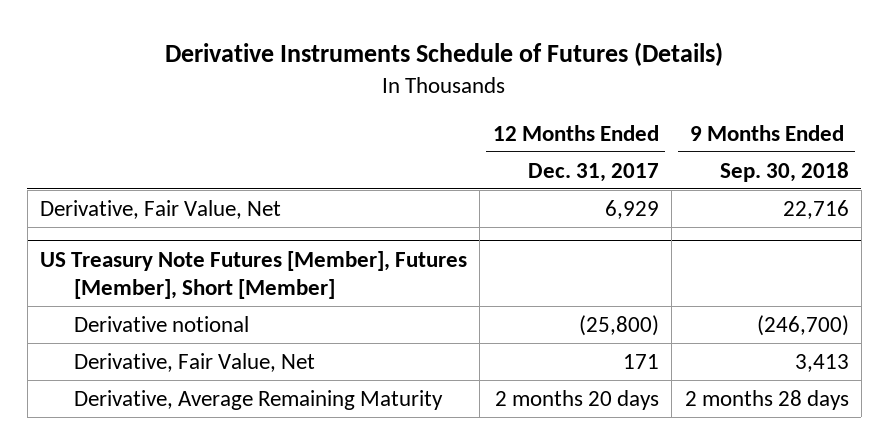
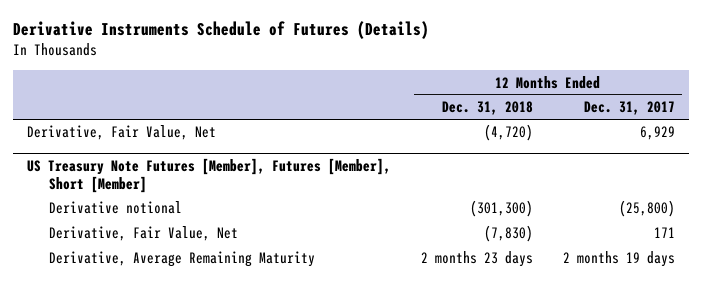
- | 12 Months Ended Dec. 31, 2017 | 9 Months Ended Sep. 30, 2018
+ | 12 Months Ended Dec. 31, 2018 | 12 Months Ended Dec. 31, 2017
@ US Treasury Note Futures [Member], Futures [Member], Short [Member]
- Derivative, Average Remaining Maturity | 2 months 20 days | 2 months 28 days
+ Derivative, Average Remaining Maturity | 2 months 23 days | 2 months 19 days

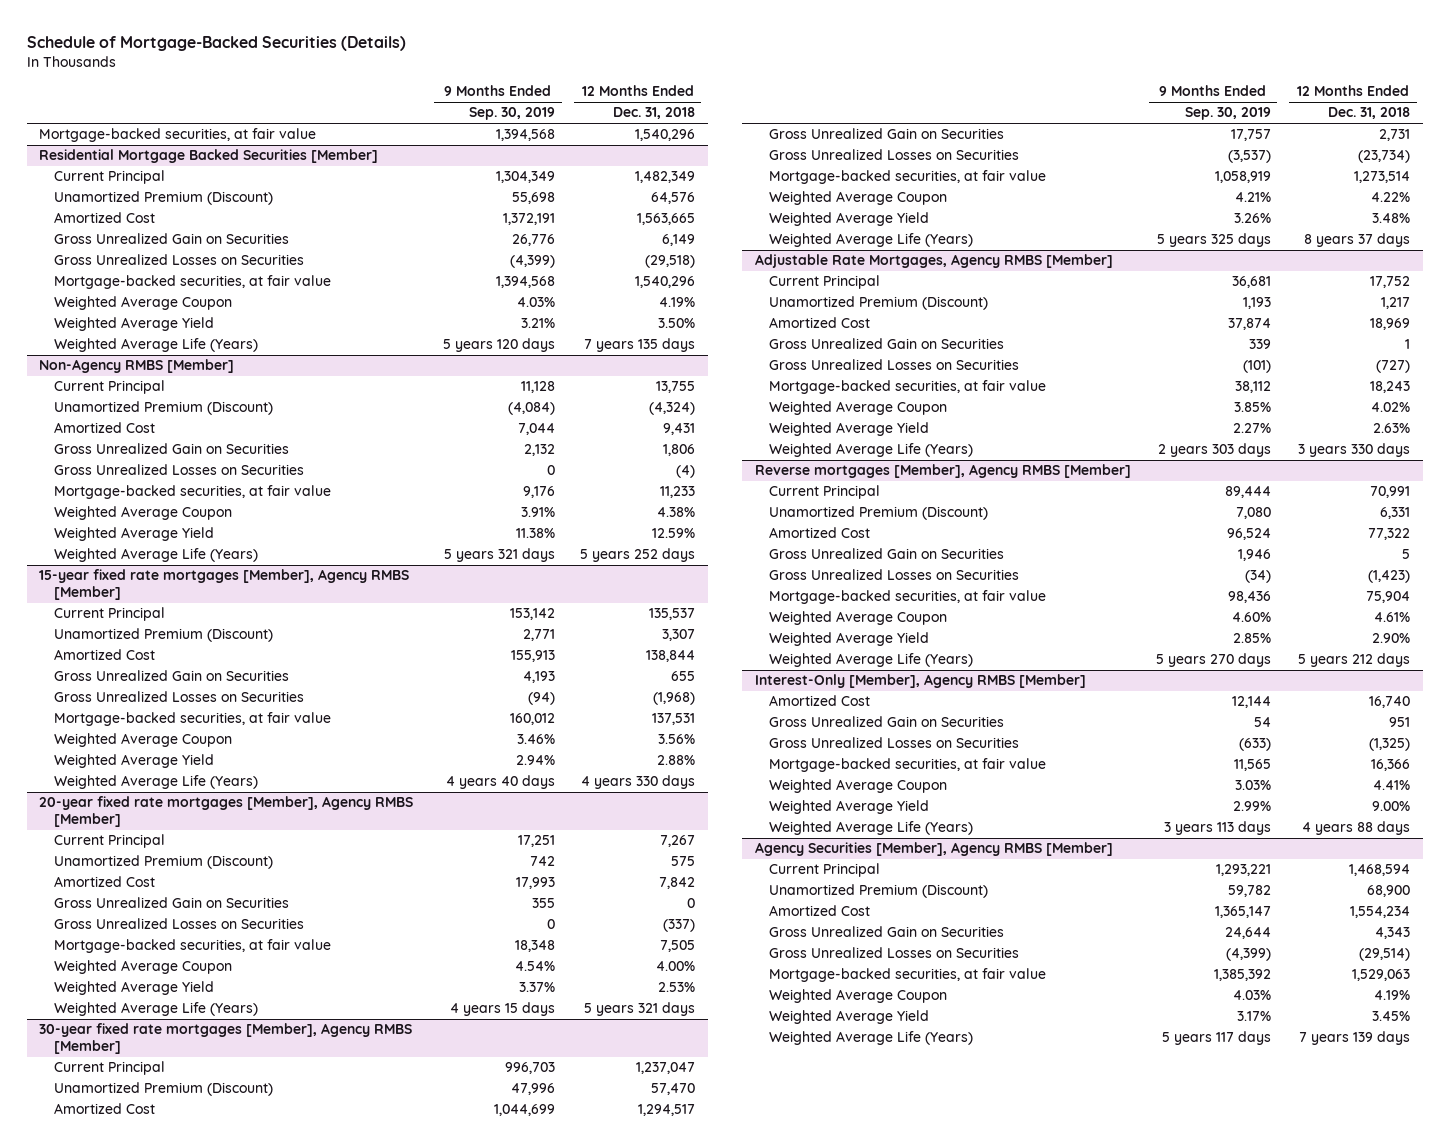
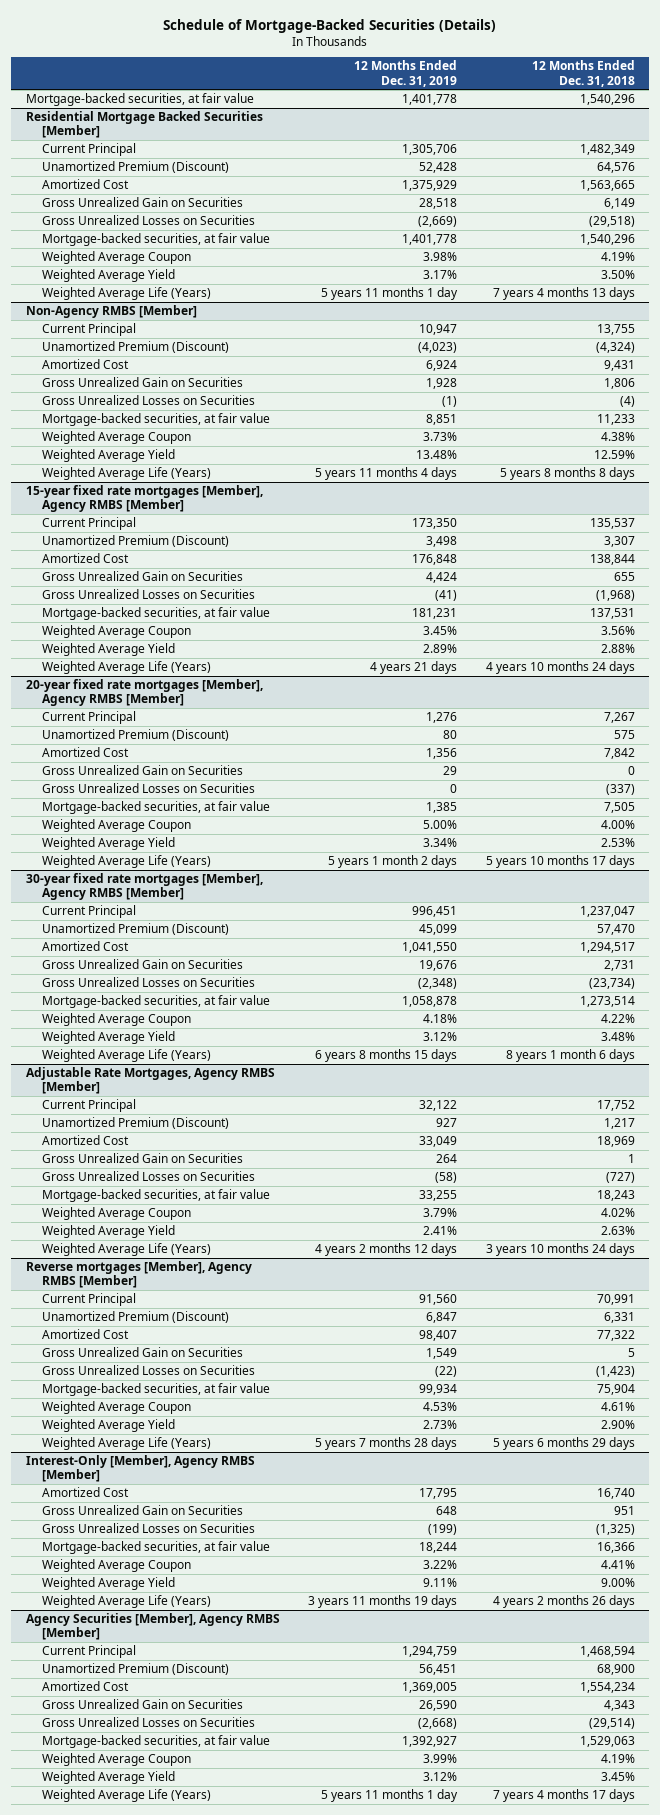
- | 9 Months Ended Sep. 30, 2019 | 12 Months Ended Dec. 31, 2018
+ | 12 Months Ended Dec. 31, 2019 | 12 Months Ended Dec. 31, 2018
@ Residential Mortgage Backed Securities [Member]
- Weighted Average Life (Years) | 5 years 120 days | 7 years 135 days
+ Weighted Average Life (Years) | 5 years 11 months 1 day | 7 years 4 months 13 days
@ Non-Agency RMBS [Member]
- Weighted Average Life (Years) | 5 years 321 days | 5 years 252 days
+ Weighted Average Life (Years) | 5 years 11 months 4 days | 5 years 8 months 8 days
@ 15-year fixed rate mortgages [Member], Agency RMBS [Member]
- Weighted Average Life (Years) | 4 years 40 days | 4 years 330 days
+ Weighted Average Life (Years) | 4 years 21 days | 4 years 10 months 24 days
@ 20-year fixed rate mortgages [Member], Agency RMBS [Member]
- Weighted Average Life (Years) | 4 years 15 days | 5 years 321 days
+ Weighted Average Life (Years) | 5 years 1 month 2 days | 5 years 10 months 17 days
@ 30-year fixed rate mortgages [Member], Agency RMBS [Member]
- Weighted Average Life (Years) | 5 years 325 days | 8 years 37 days
+ Weighted Average Life (Years) | 6 years 8 months 15 days | 8 years 1 month 6 days
@ Adjustable Rate Mortgages, Agency RMBS [Member]
- Weighted Average Life (Years) | 2 years 303 days | 3 years 330 days
+ Weighted Average Life (Years) | 4 years 2 months 12 days | 3 years 10 months 24 days
@ Reverse mortgages [Member], Agency RMBS [Member]
- Weighted Average Life (Years) | 5 years 270 days | 5 years 212 days
+ Weighted Average Life (Years) | 5 years 7 months 28 days | 5 years 6 months 29 days
@ Interest-Only [Member], Agency RMBS [Member]
- Weighted Average Life (Years) | 3 years 113 days | 4 years 88 days
+ Weighted Average Life (Years) | 3 years 11 months 19 days | 4 years 2 months 26 days
@ Agency Securities [Member], Agency RMBS [Member]
- Weighted Average Life (Years) | 5 years 117 days | 7 years 139 days
+ Weighted Average Life (Years) | 5 years 11 months 1 day | 7 years 4 months 17 days

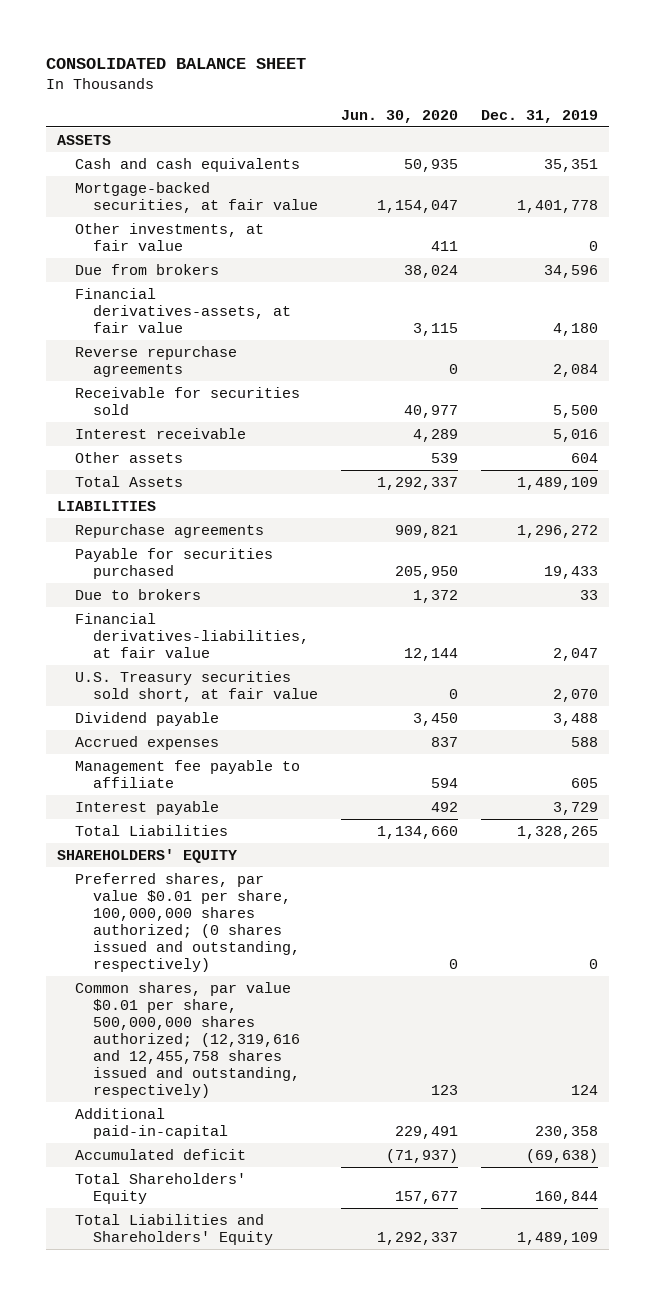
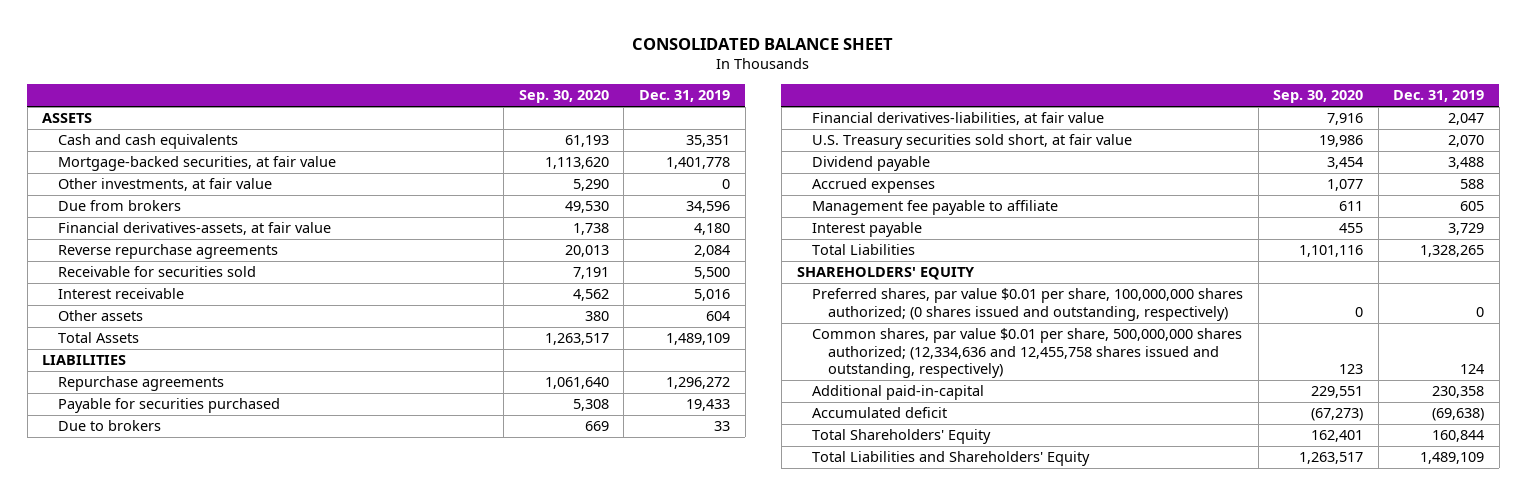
- | Jun. 30, 2020 | Dec. 31, 2019
+ | Sep. 30, 2020 | Dec. 31, 2019
- Common shares, par value $0.01 per share, 500,000,000 shares authorized; (12,319,616 and 12,455,758 shares issued and outstanding, respectively) | 123 | 124
+ Common shares, par value $0.01 per share, 500,000,000 shares authorized; (12,334,636 and 12,455,758 shares issued and outstanding, respectively) | 123 | 124

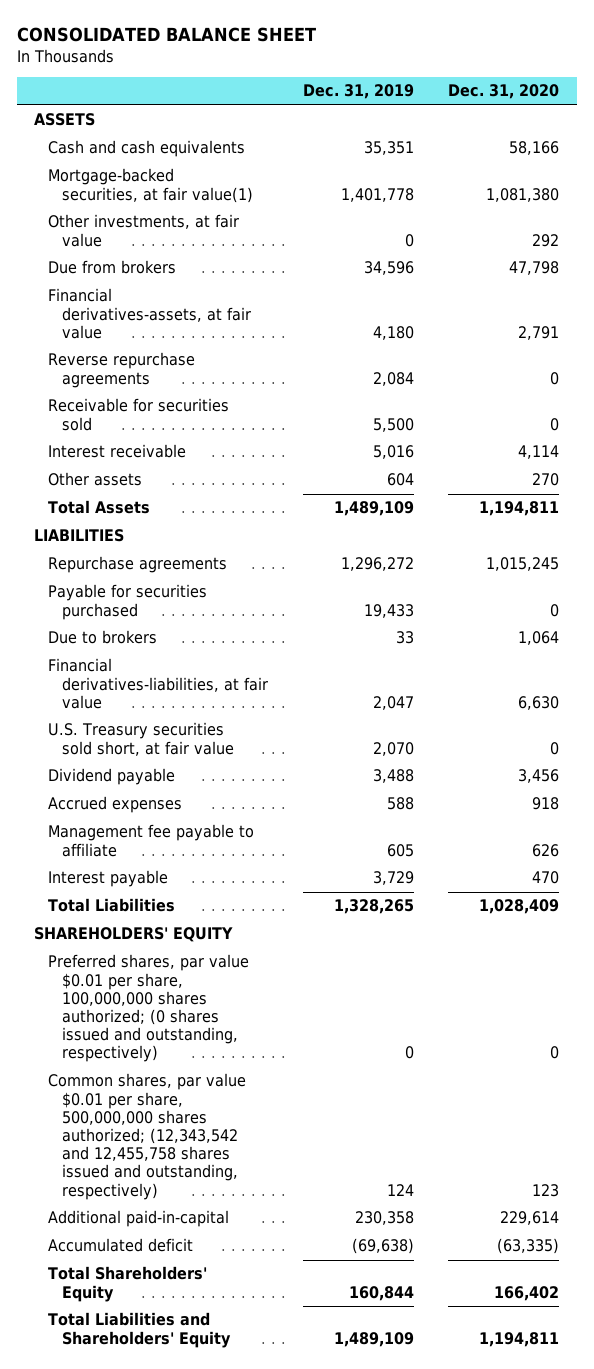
- | Sep. 30, 2020 | Dec. 31, 2019
+ | Dec. 31, 2019 | Dec. 31, 2020
- Mortgage-backed securities, at fair value | 1,113,620 | 1,401,778
+ Mortgage-backed securities, at fair value(1) | 1,401,778 | 1,081,380
- Common shares, par value $0.01 per share, 500,000,000 shares authorized; (12,334,636 and 12,455,758 shares issued and outstanding, respectively) | 123 | 124
+ Common shares, par value $0.01 per share, 500,000,000 shares authorized; (12,343,542 and 12,455,758 shares issued and outstanding, respectively) | 124 | 123

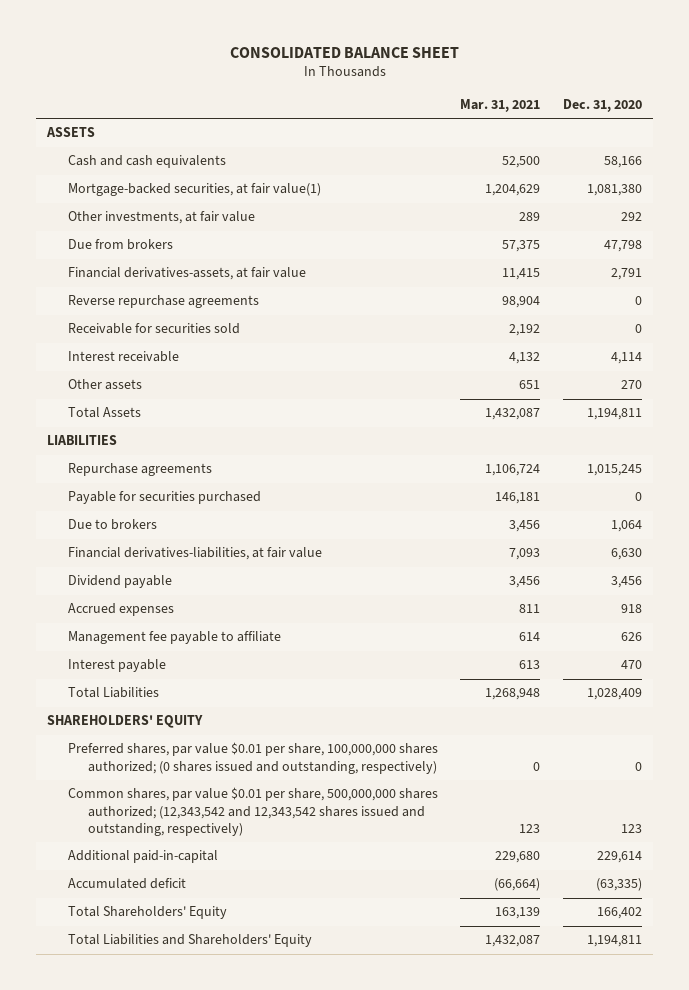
- | Dec. 31, 2019 | Dec. 31, 2020
+ | Mar. 31, 2021 | Dec. 31, 2020
- U.S. Treasury securities sold short, at fair value | 2,070 | 0
- Common shares, par value $0.01 per share, 500,000,000 shares authorized; (12,343,542 and 12,455,758 shares issued and outstanding, respectively) | 124 | 123
+ Common shares, par value $0.01 per share, 500,000,000 shares authorized; (12,343,542 and 12,343,542 shares issued and outstanding, respectively) | 123 | 123

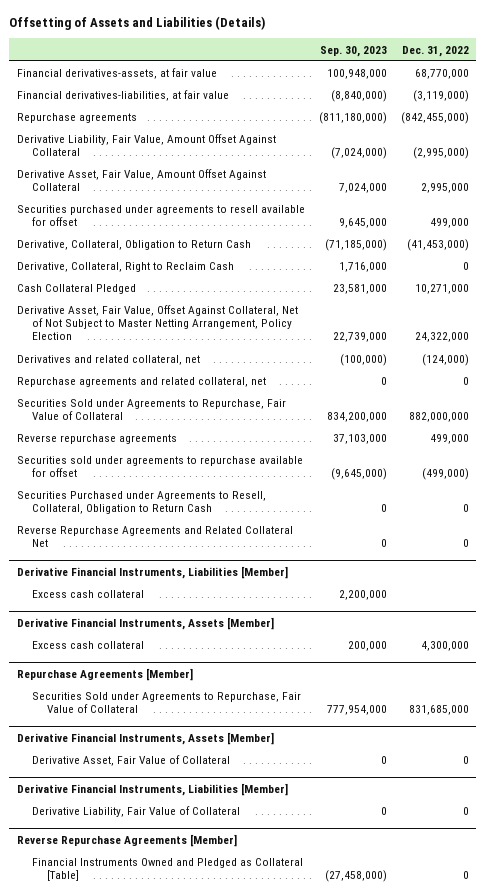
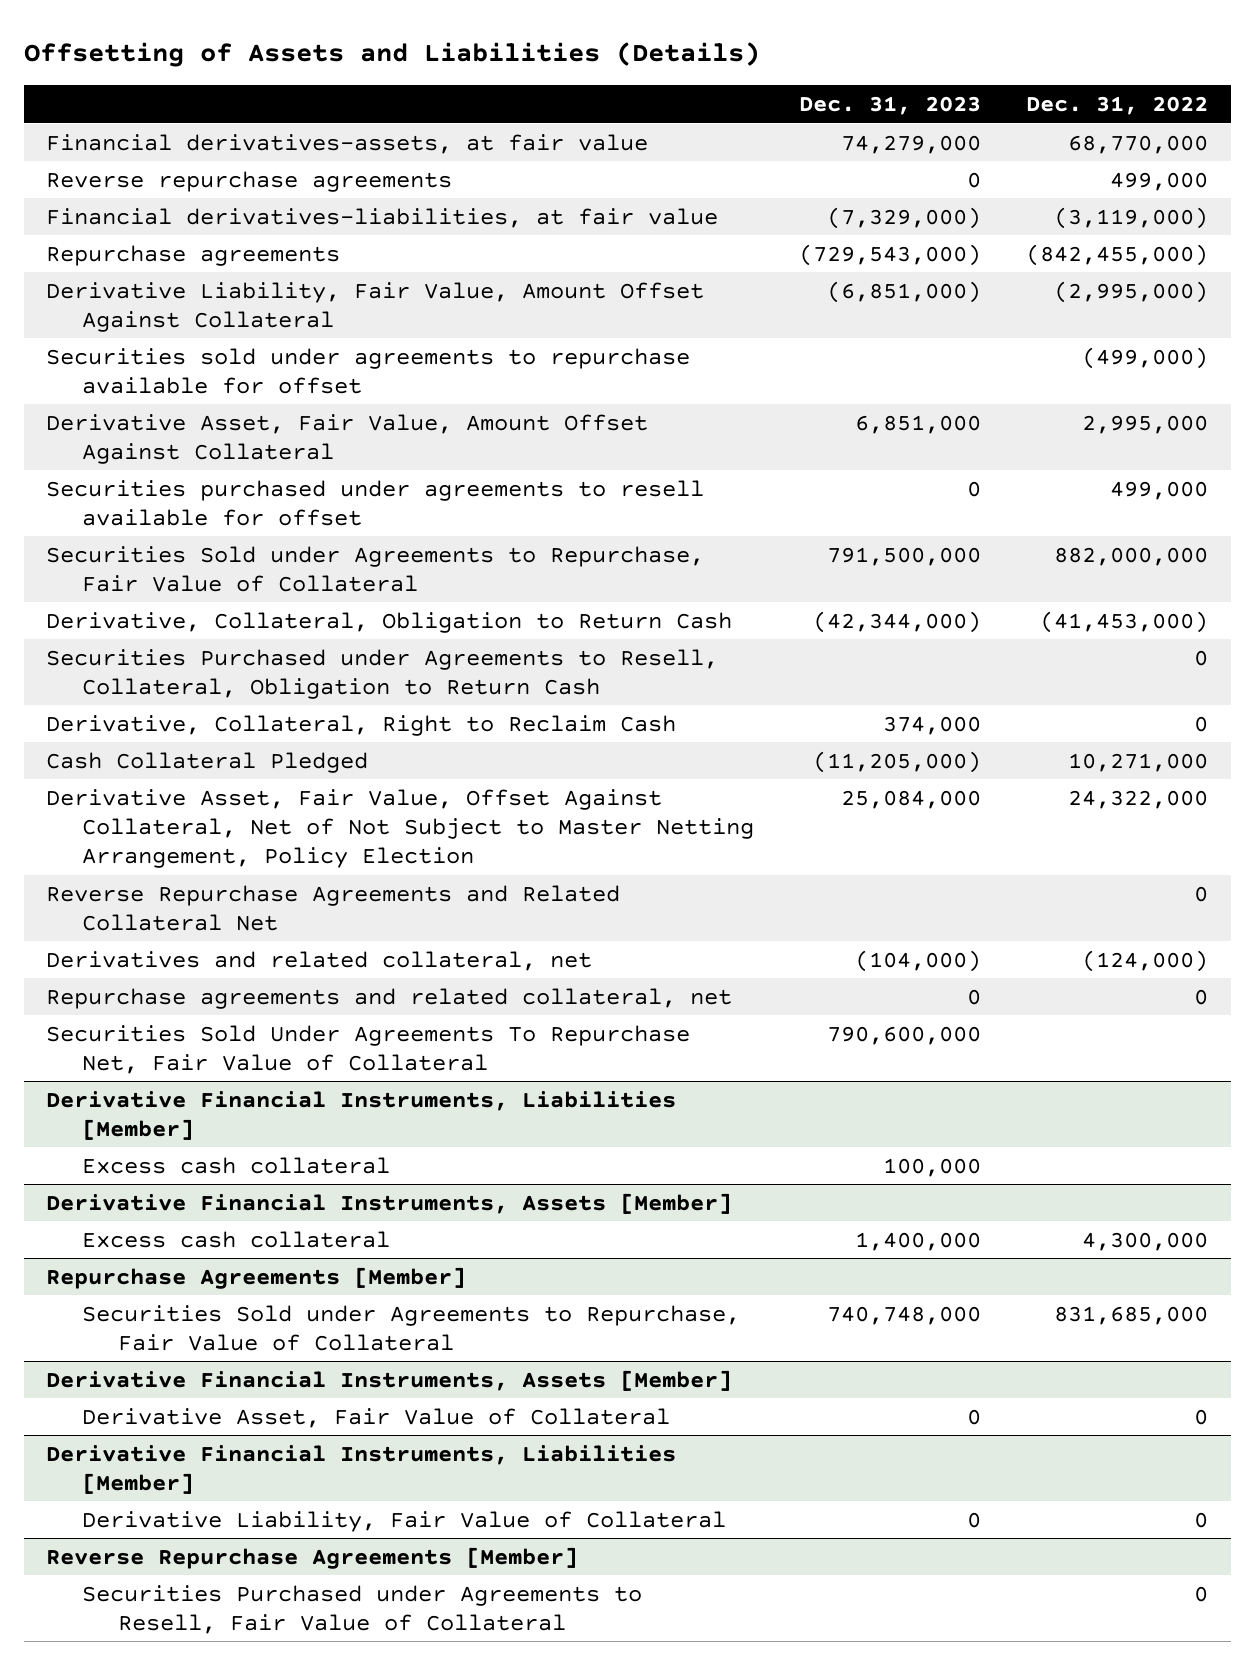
- | Sep. 30, 2023 | Dec. 31, 2022
+ | Dec. 31, 2023 | Dec. 31, 2022
moved up: Reverse repurchase agreements | 0 | 499,000
moved up: Securities sold under agreements to repurchase available for offset | | (499,000)
moved up: Securities Sold under Agreements to Repurchase, Fair Value of Collateral | 791,500,000 | 882,000,000
moved up: Securities Purchased under Agreements to Resell, Collateral, Obligation to Return Cash | | 0
moved up: Reverse Repurchase Agreements and Related Collateral Net | | 0
+ Securities Sold Under Agreements To Repurchase Net, Fair Value of Collateral | 790,600,000 |
@ Reverse Repurchase Agreements [Member]
- Financial Instruments Owned and Pledged as Collateral [Table] | (27,458,000) | 0
+ Securities Purchased under Agreements to Resell, Fair Value of Collateral | | 0

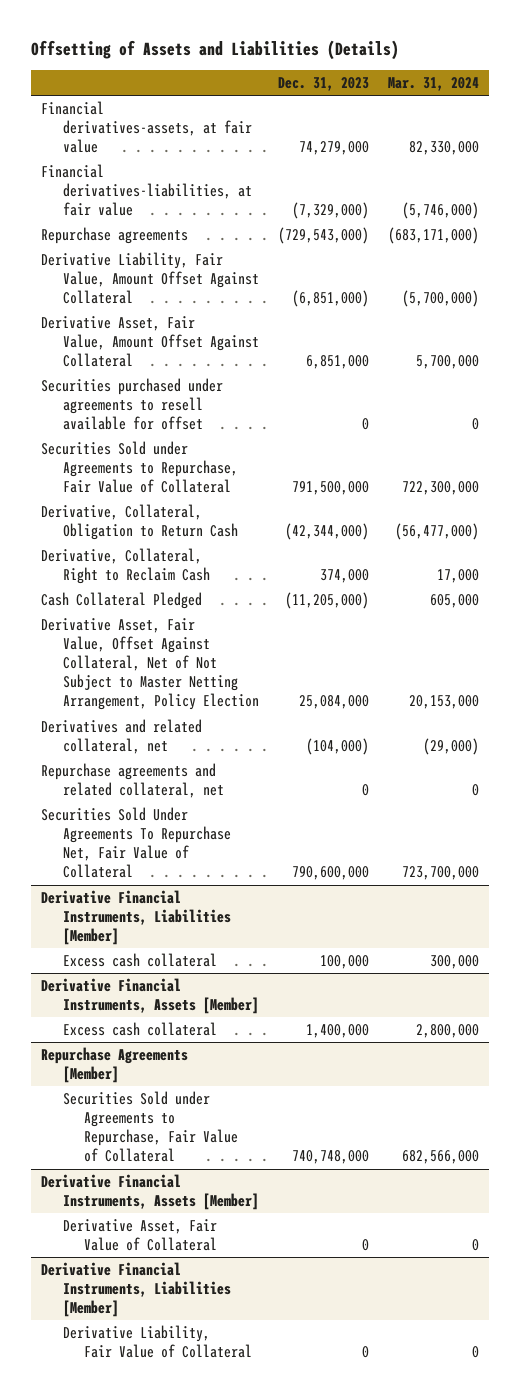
- | Dec. 31, 2023 | Dec. 31, 2022
+ | Dec. 31, 2023 | Mar. 31, 2024
- Reverse repurchase agreements | 0 | 499,000
- Securities sold under agreements to repurchase available for offset | | (499,000)
- Securities Purchased under Agreements to Resell, Collateral, Obligation to Return Cash | | 0
- Reverse Repurchase Agreements and Related Collateral Net | | 0
- Reverse Repurchase Agreements [Member]
- Securities Purchased under Agreements to Resell, Fair Value of Collateral | | 0

